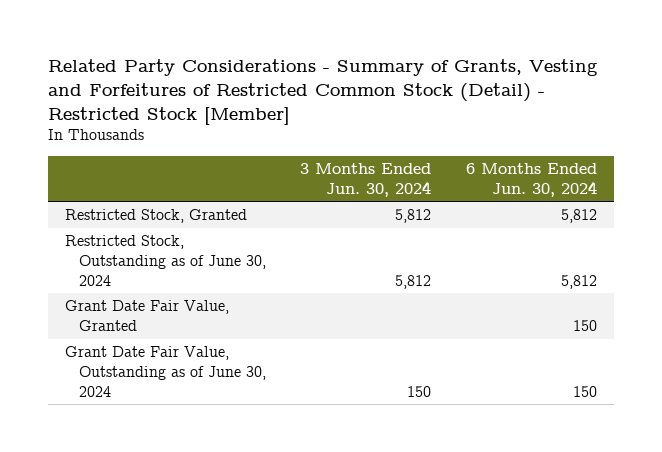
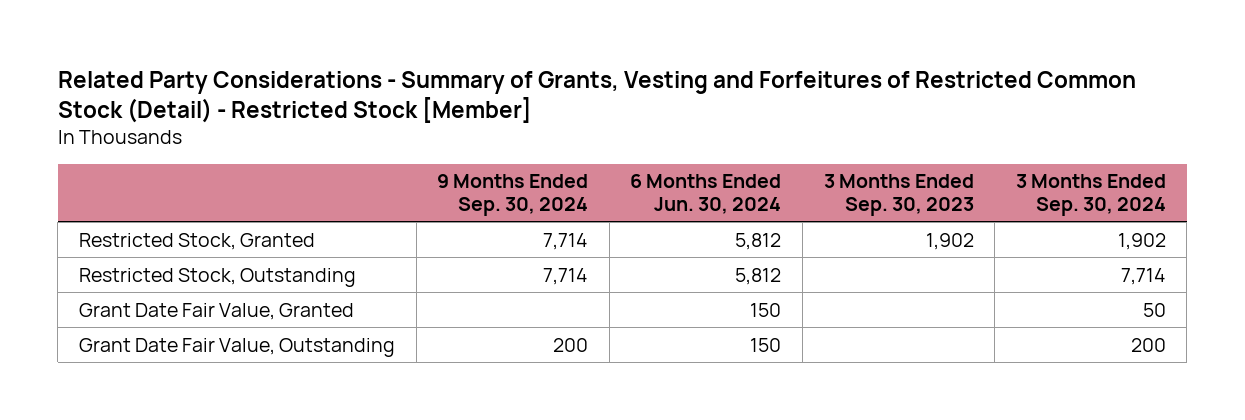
- | 3 Months Ended Jun. 30, 2024 | 6 Months Ended Jun. 30, 2024
+ | 9 Months Ended Sep. 30, 2024 | 6 Months Ended Jun. 30, 2024 | 3 Months Ended Sep. 30, 2023 | 3 Months Ended Sep. 30, 2024
- Restricted Stock, Outstanding as of June 30, 2024 | 5,812 | 5,812
+ Restricted Stock, Outstanding | 7,714 | 5,812 | | 7,714
- Grant Date Fair Value, Outstanding as of June 30, 2024 | 150 | 150
+ Grant Date Fair Value, Outstanding | 200 | 150 | | 200

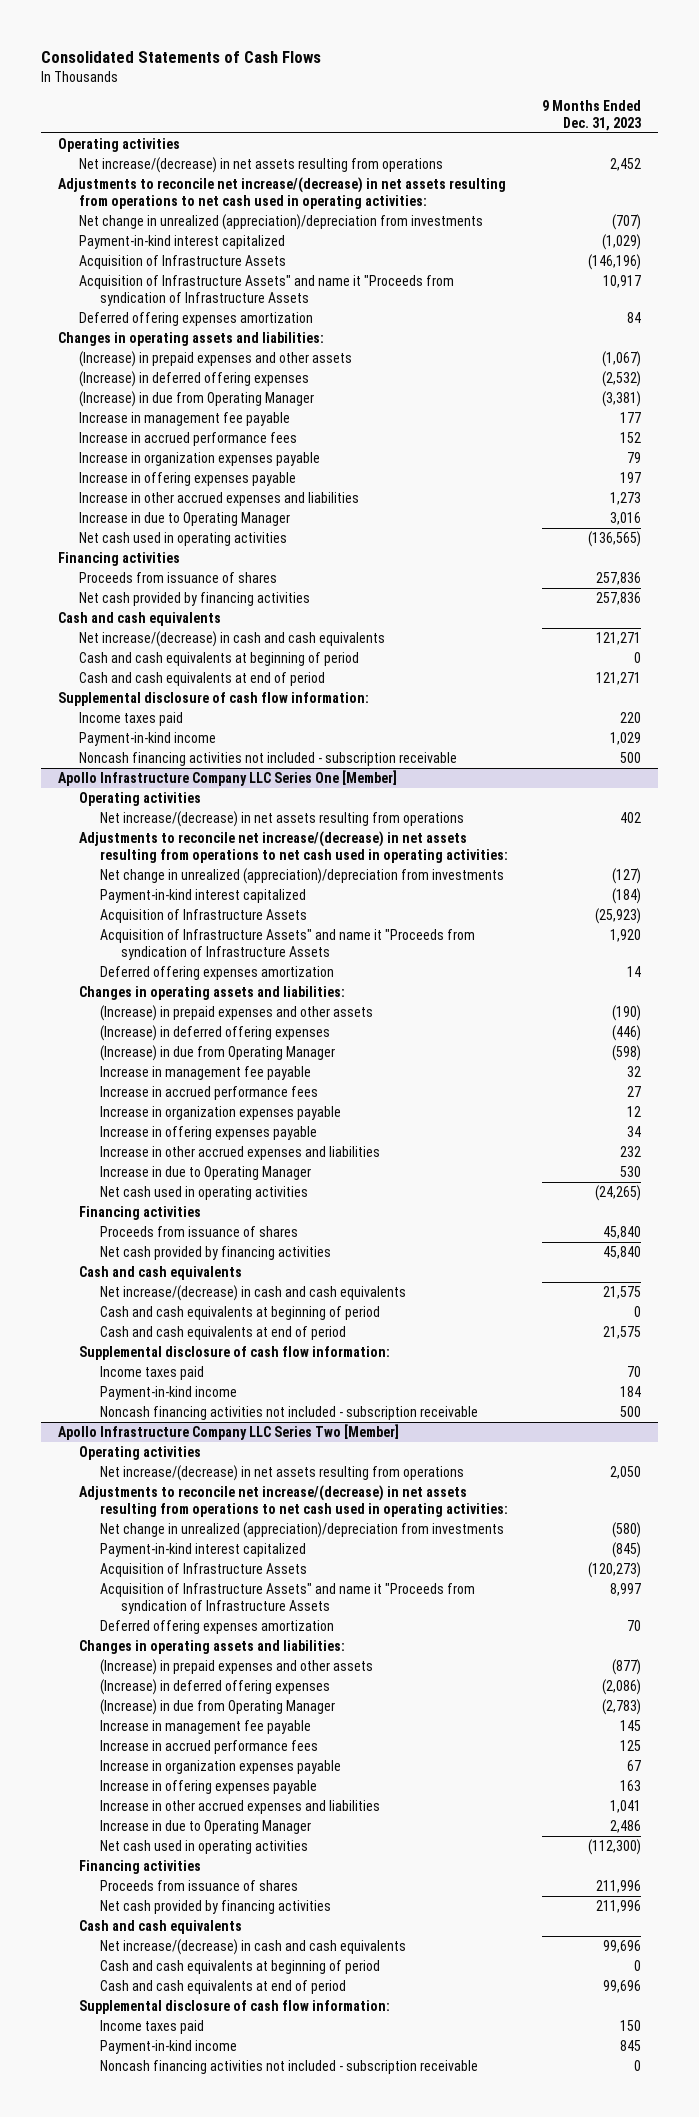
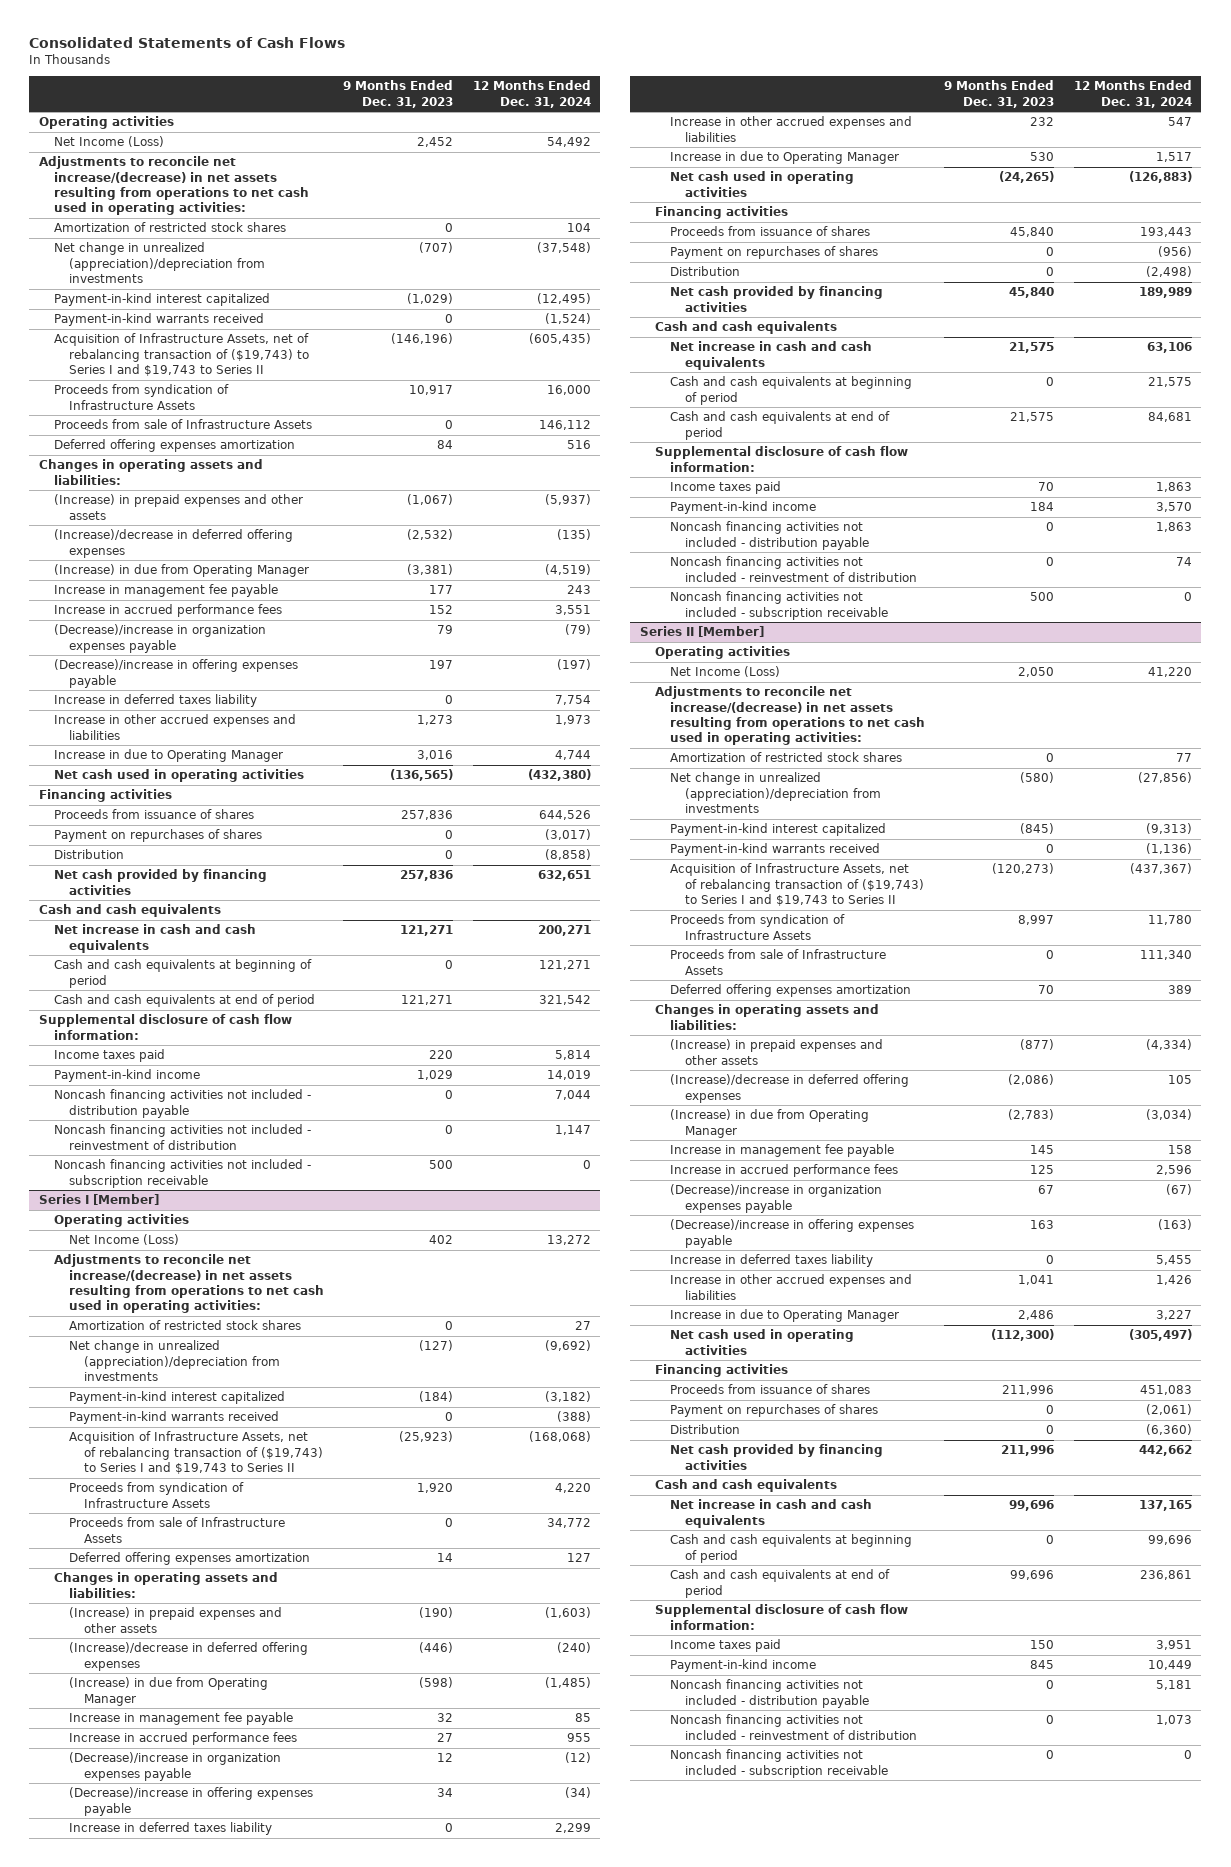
- | 9 Months Ended Dec. 31, 2023
+ | 9 Months Ended Dec. 31, 2023 | 12 Months Ended Dec. 31, 2024
- Net increase/(decrease) in net assets resulting from operations | 2,452
+ Net Income (Loss) | 2,452 | 54,492
+ Amortization of restricted stock shares | 0 | 104
- Acquisition of Infrastructure Assets | (146,196)
- Acquisition of Infrastructure Assets" and name it "Proceeds from syndication of Infrastructure Assets | 10,917
+ Payment-in-kind warrants received | 0 | (1,524)
+ Acquisition of Infrastructure Assets, net of rebalancing transaction of ($19,743) to Series I and $19,743 to Series II | (146,196) | (605,435)
+ Proceeds from syndication of Infrastructure Assets | 10,917 | 16,000
+ Proceeds from sale of Infrastructure Assets | 0 | 146,112
- (Increase) in deferred offering expenses | (2,532)
+ (Increase)/decrease in deferred offering expenses | (2,532) | (135)
- Increase in organization expenses payable | 79
- Increase in offering expenses payable | 197
+ (Decrease)/increase in organization expenses payable | 79 | (79)
+ (Decrease)/increase in offering expenses payable | 197 | (197)
+ Increase in deferred taxes liability | 0 | 7,754
+ Payment on repurchases of shares | 0 | (3,017)
+ Distribution | 0 | (8,858)
- Net increase/(decrease) in cash and cash equivalents | 121,271
+ Net increase in cash and cash equivalents | 121,271 | 200,271
+ Noncash financing activities not included - distribution payable | 0 | 7,044
+ Noncash financing activities not included - reinvestment of distribution | 0 | 1,147
- Apollo Infrastructure Company LLC Series One [Member]
+ Series I [Member]
- Net increase/(decrease) in net assets resulting from operations | 402
+ Net Income (Loss) | 402 | 13,272
+ Amortization of restricted stock shares | 0 | 27
- Acquisition of Infrastructure Assets | (25,923)
- Acquisition of Infrastructure Assets" and name it "Proceeds from syndication of Infrastructure Assets | 1,920
+ Payment-in-kind warrants received | 0 | (388)
+ Acquisition of Infrastructure Assets, net of rebalancing transaction of ($19,743) to Series I and $19,743 to Series II | (25,923) | (168,068)
+ Proceeds from syndication of Infrastructure Assets | 1,920 | 4,220
+ Proceeds from sale of Infrastructure Assets | 0 | 34,772
- (Increase) in deferred offering expenses | (446)
+ (Increase)/decrease in deferred offering expenses | (446) | (240)
- Increase in organization expenses payable | 12
- Increase in offering expenses payable | 34
+ (Decrease)/increase in organization expenses payable | 12 | (12)
+ (Decrease)/increase in offering expenses payable | 34 | (34)
+ Increase in deferred taxes liability | 0 | 2,299
+ Payment on repurchases of shares | 0 | (956)
+ Distribution | 0 | (2,498)
- Net increase/(decrease) in cash and cash equivalents | 21,575
+ Net increase in cash and cash equivalents | 21,575 | 63,106
+ Noncash financing activities not included - distribution payable | 0 | 1,863
+ Noncash financing activities not included - reinvestment of distribution | 0 | 74
- Apollo Infrastructure Company LLC Series Two [Member]
+ Series II [Member]
- Net increase/(decrease) in net assets resulting from operations | 2,050
+ Net Income (Loss) | 2,050 | 41,220
+ Amortization of restricted stock shares | 0 | 77
- Acquisition of Infrastructure Assets | (120,273)
- Acquisition of Infrastructure Assets" and name it "Proceeds from syndication of Infrastructure Assets | 8,997
+ Payment-in-kind warrants received | 0 | (1,136)
+ Acquisition of Infrastructure Assets, net of rebalancing transaction of ($19,743) to Series I and $19,743 to Series II | (120,273) | (437,367)
+ Proceeds from syndication of Infrastructure Assets | 8,997 | 11,780
+ Proceeds from sale of Infrastructure Assets | 0 | 111,340
- (Increase) in deferred offering expenses | (2,086)
+ (Increase)/decrease in deferred offering expenses | (2,086) | 105
- Increase in organization expenses payable | 67
- Increase in offering expenses payable | 163
+ (Decrease)/increase in organization expenses payable | 67 | (67)
+ (Decrease)/increase in offering expenses payable | 163 | (163)
+ Increase in deferred taxes liability | 0 | 5,455
+ Payment on repurchases of shares | 0 | (2,061)
+ Distribution | 0 | (6,360)
- Net increase/(decrease) in cash and cash equivalents | 99,696
+ Net increase in cash and cash equivalents | 99,696 | 137,165
+ Noncash financing activities not included - distribution payable | 0 | 5,181
+ Noncash financing activities not included - reinvestment of distribution | 0 | 1,073

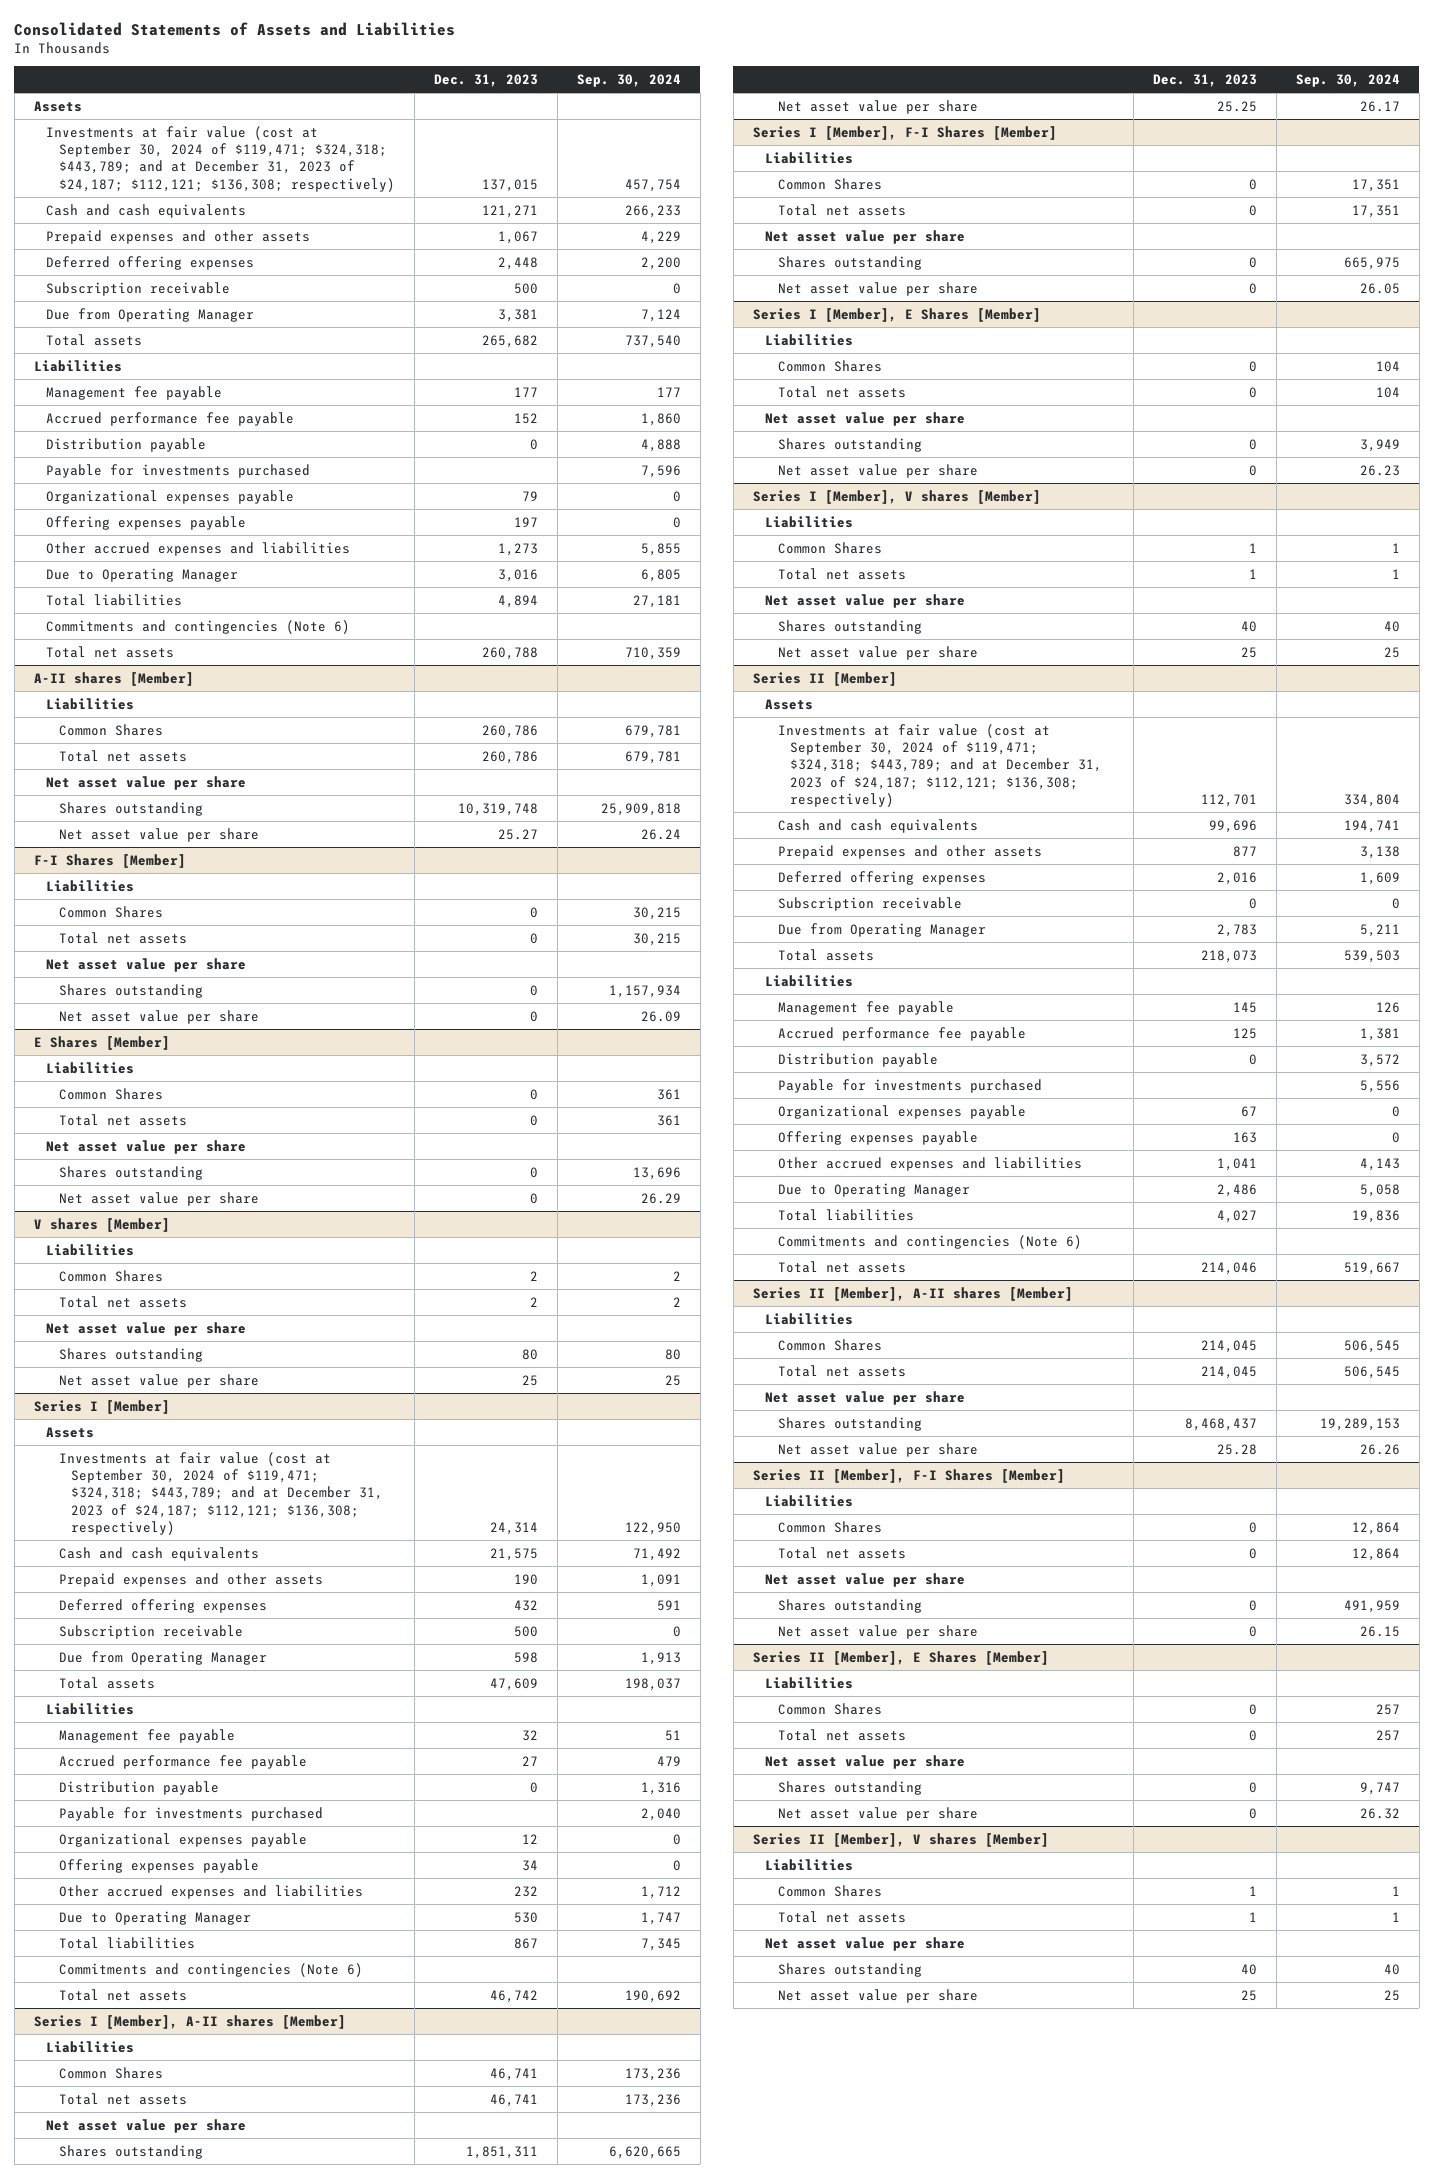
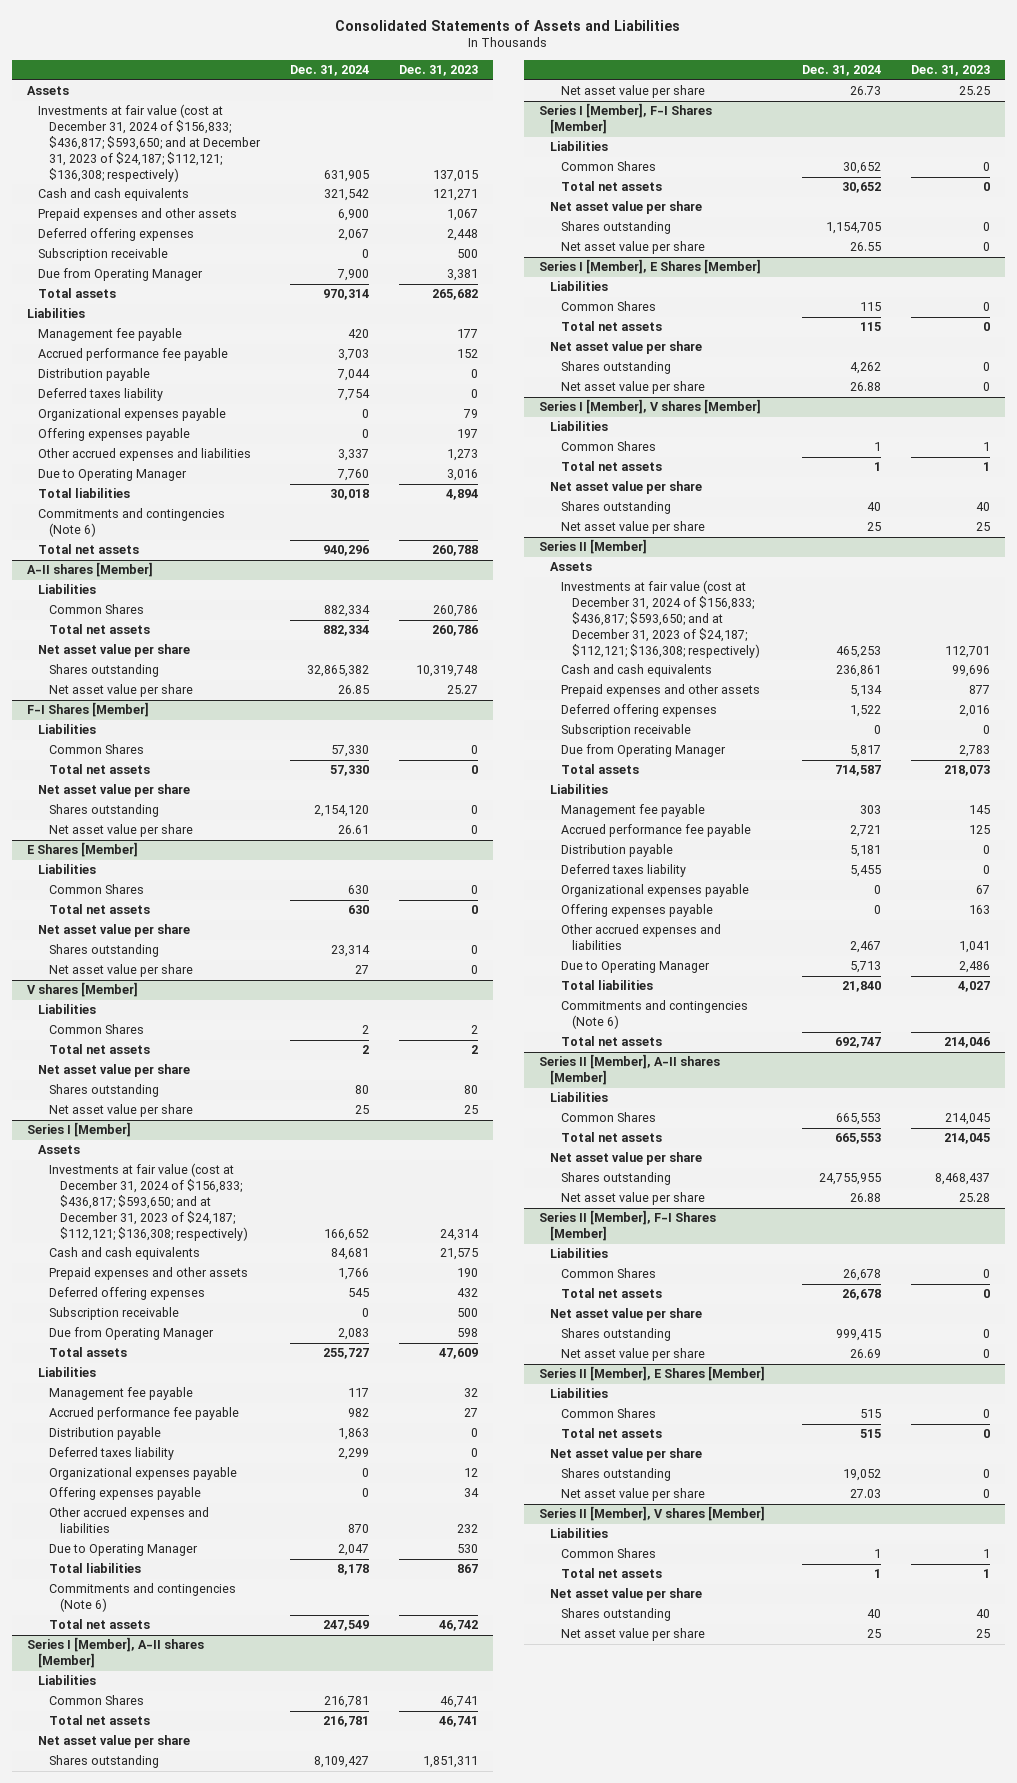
- | Dec. 31, 2023 | Sep. 30, 2024
+ | Dec. 31, 2024 | Dec. 31, 2023
- Investments at fair value (cost at September 30, 2024 of $119,471; $324,318; $443,789; and at December 31, 2023 of $24,187; $112,121; $136,308; respectively) | 137,015 | 457,754
+ Investments at fair value (cost at December 31, 2024 of $156,833; $436,817; $593,650; and at December 31, 2023 of $24,187; $112,121; $136,308; respectively) | 631,905 | 137,015
- Payable for investments purchased | | 7,596
+ Deferred taxes liability | 7,754 | 0
@ Series I [Member]
- Investments at fair value (cost at September 30, 2024 of $119,471; $324,318; $443,789; and at December 31, 2023 of $24,187; $112,121; $136,308; respectively) | 24,314 | 122,950
+ Investments at fair value (cost at December 31, 2024 of $156,833; $436,817; $593,650; and at December 31, 2023 of $24,187; $112,121; $136,308; respectively) | 166,652 | 24,314
- Payable for investments purchased | | 2,040
+ Deferred taxes liability | 2,299 | 0
@ Series II [Member]
- Investments at fair value (cost at September 30, 2024 of $119,471; $324,318; $443,789; and at December 31, 2023 of $24,187; $112,121; $136,308; respectively) | 112,701 | 334,804
+ Investments at fair value (cost at December 31, 2024 of $156,833; $436,817; $593,650; and at December 31, 2023 of $24,187; $112,121; $136,308; respectively) | 465,253 | 112,701
- Payable for investments purchased | | 5,556
+ Deferred taxes liability | 5,455 | 0

